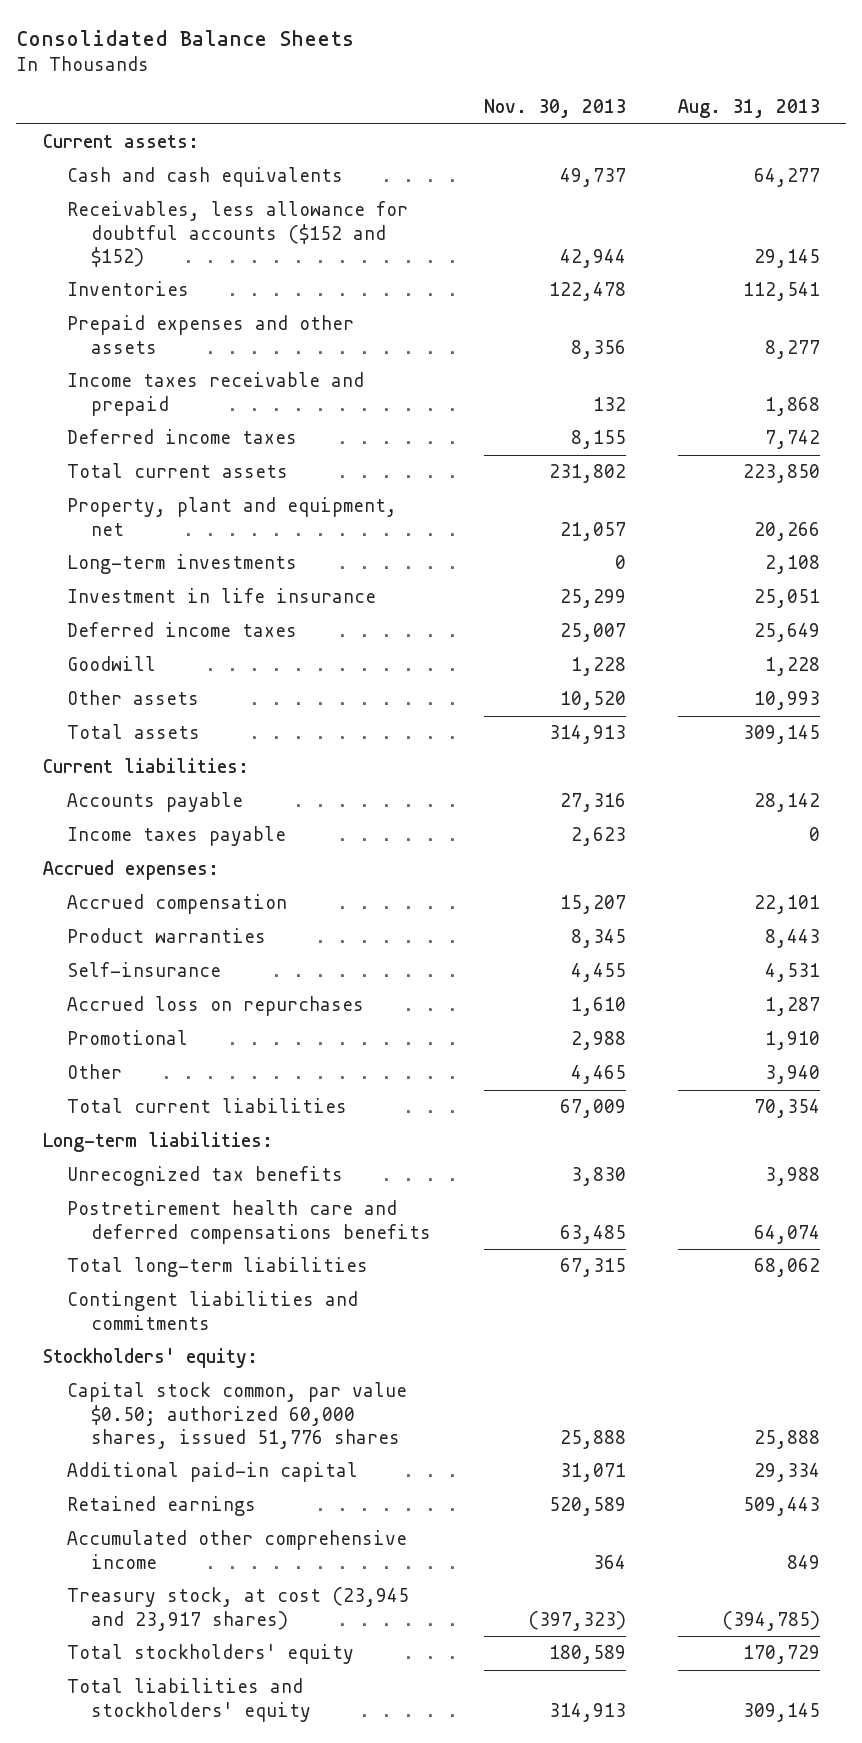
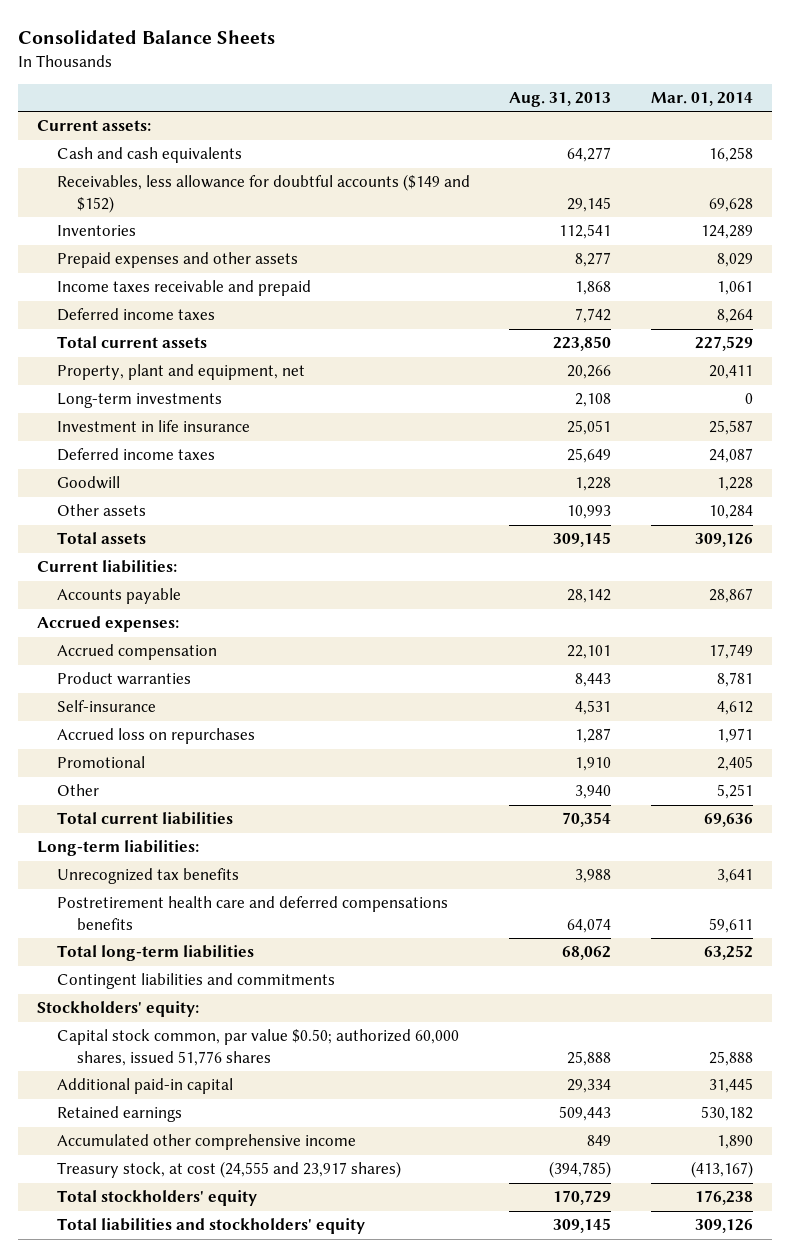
- | Nov. 30, 2013 | Aug. 31, 2013
+ | Aug. 31, 2013 | Mar. 01, 2014
- Receivables, less allowance for doubtful accounts ($152 and $152) | 42,944 | 29,145
+ Receivables, less allowance for doubtful accounts ($149 and $152) | 29,145 | 69,628
- Income taxes payable | 2,623 | 0
- Treasury stock, at cost (23,945 and 23,917 shares) | (397,323) | (394,785)
+ Treasury stock, at cost (24,555 and 23,917 shares) | (394,785) | (413,167)

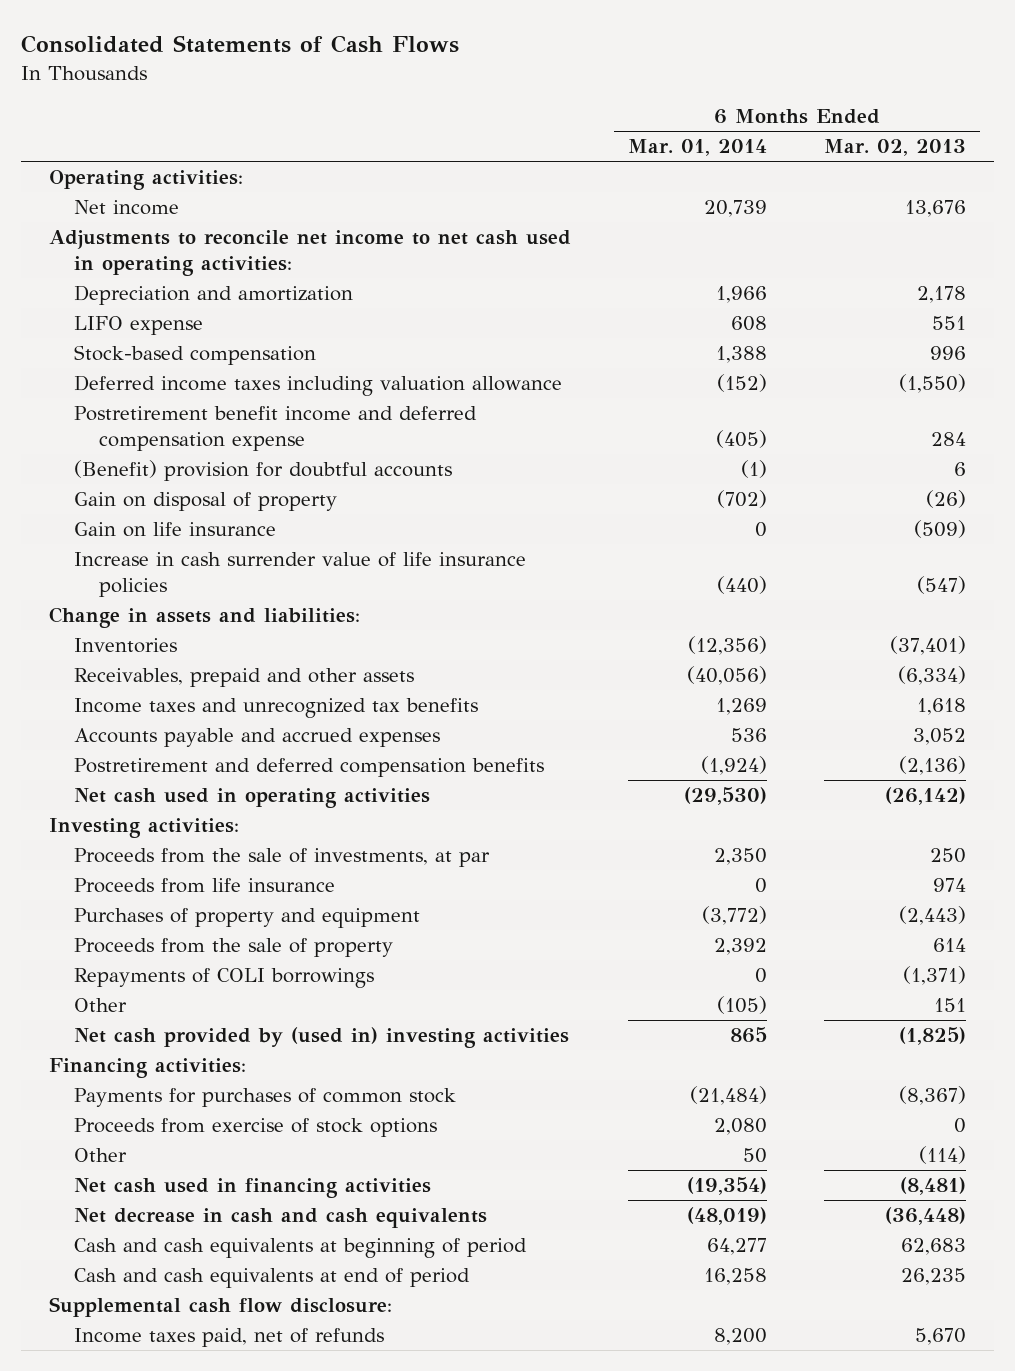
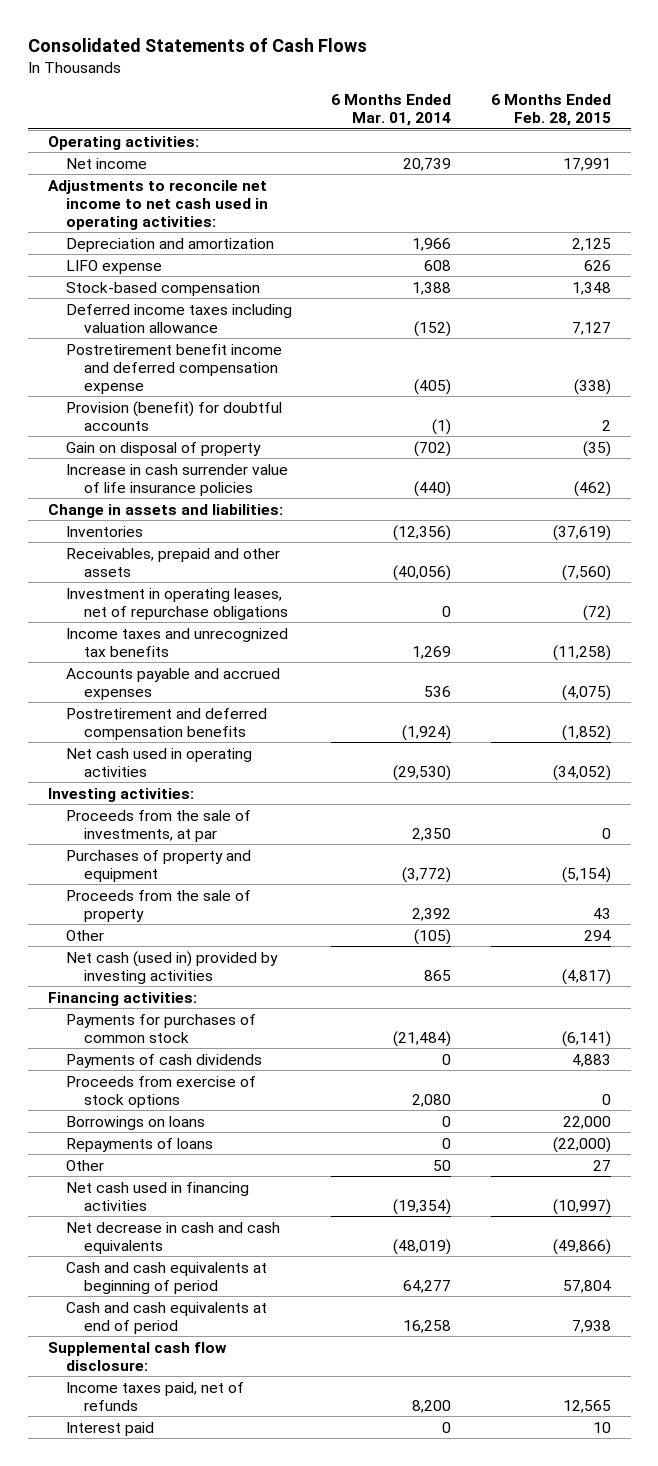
- | 6 Months Ended Mar. 01, 2014 | 6 Months Ended Mar. 02, 2013
+ | 6 Months Ended Mar. 01, 2014 | 6 Months Ended Feb. 28, 2015
- (Benefit) provision for doubtful accounts | (1) | 6
+ Provision (benefit) for doubtful accounts | (1) | 2
- Gain on life insurance | 0 | (509)
+ Investment in operating leases, net of repurchase obligations | 0 | (72)
- Proceeds from life insurance | 0 | 974
- Repayments of COLI borrowings | 0 | (1,371)
- Net cash provided by (used in) investing activities | 865 | (1,825)
+ Net cash (used in) provided by investing activities | 865 | (4,817)
+ Payments of cash dividends | 0 | 4,883
+ Borrowings on loans | 0 | 22,000
+ Repayments of loans | 0 | (22,000)
+ Interest paid | 0 | 10

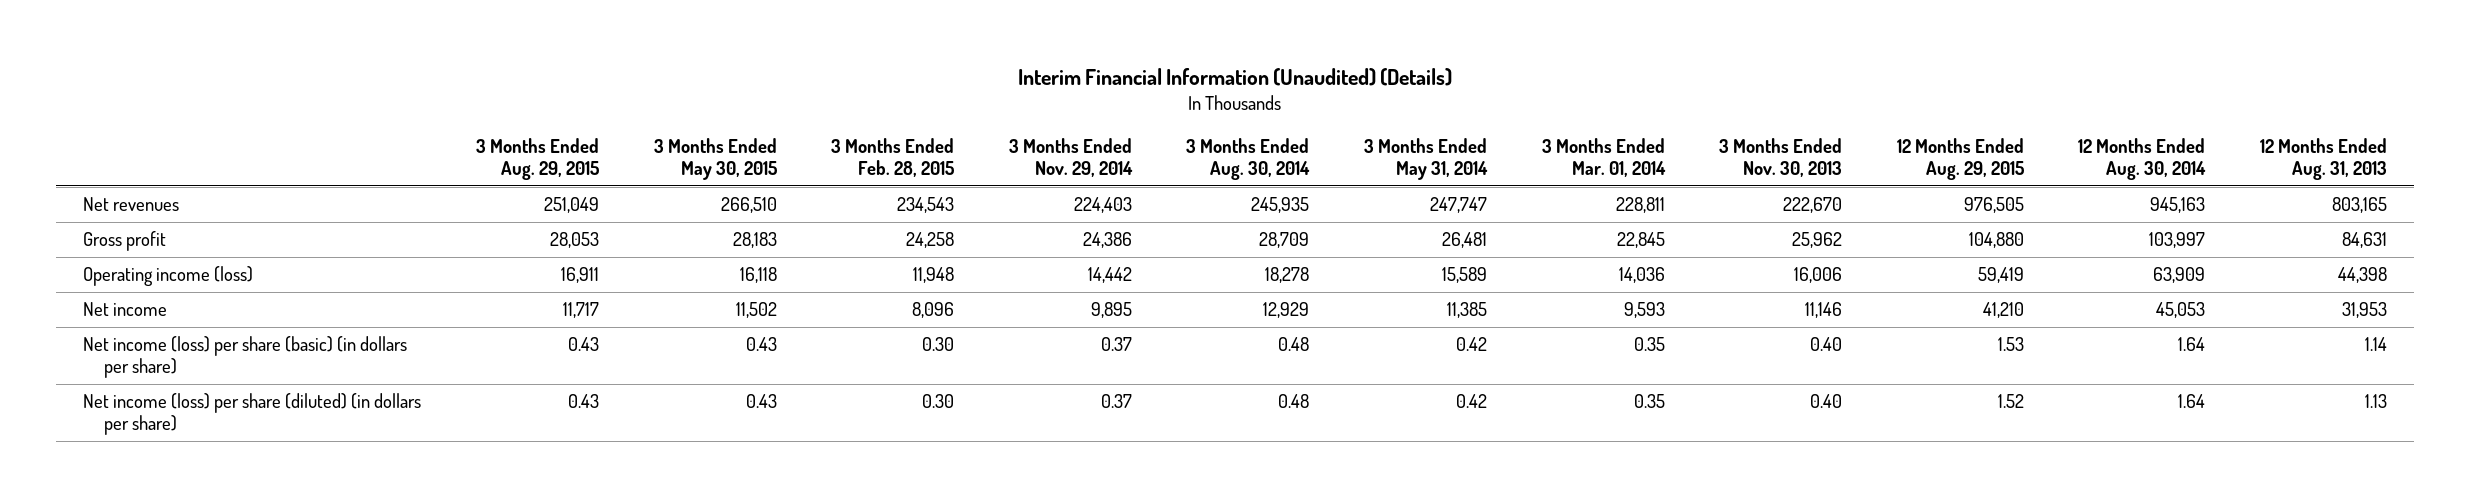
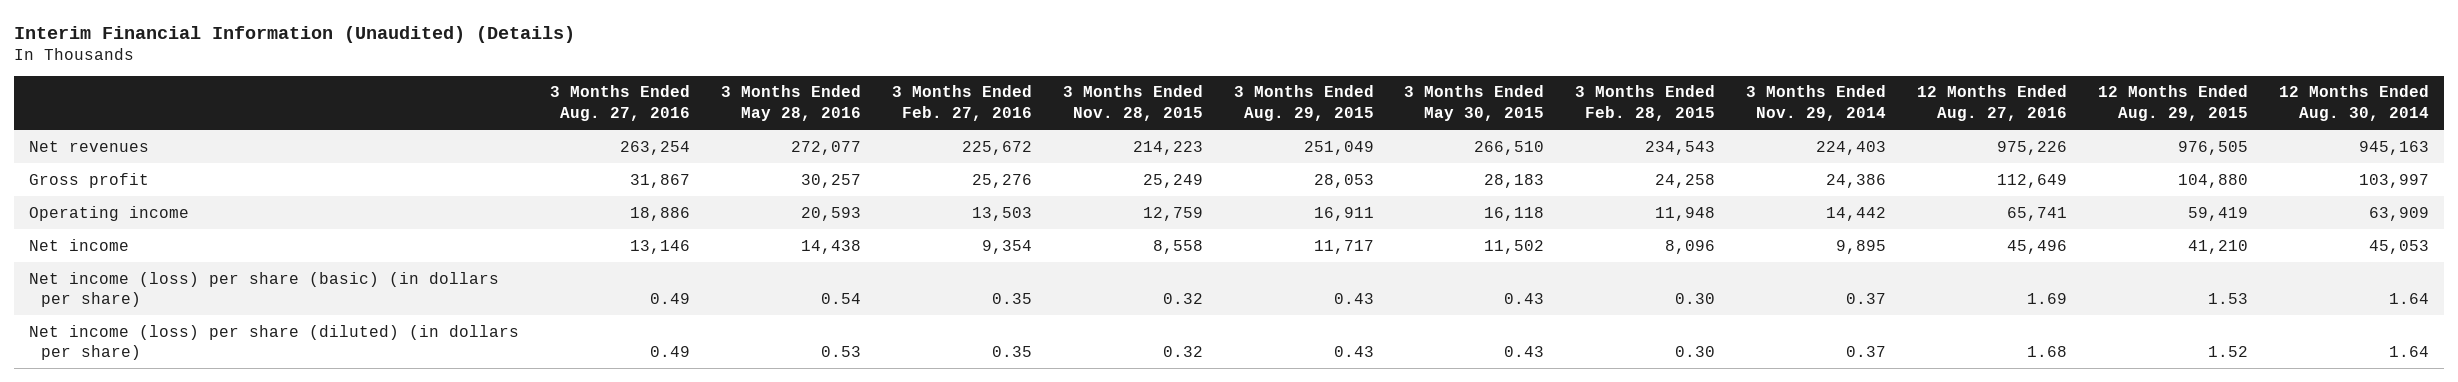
- | 3 Months Ended Aug. 29, 2015 | 3 Months Ended May 30, 2015 | 3 Months Ended Feb. 28, 2015 | 3 Months Ended Nov. 29, 2014 | 3 Months Ended Aug. 30, 2014 | 3 Months Ended May 31, 2014 | 3 Months Ended Mar. 01, 2014 | 3 Months Ended Nov. 30, 2013 | 12 Months Ended Aug. 29, 2015 | 12 Months Ended Aug. 30, 2014 | 12 Months Ended Aug. 31, 2013
+ | 3 Months Ended Aug. 27, 2016 | 3 Months Ended May 28, 2016 | 3 Months Ended Feb. 27, 2016 | 3 Months Ended Nov. 28, 2015 | 3 Months Ended Aug. 29, 2015 | 3 Months Ended May 30, 2015 | 3 Months Ended Feb. 28, 2015 | 3 Months Ended Nov. 29, 2014 | 12 Months Ended Aug. 27, 2016 | 12 Months Ended Aug. 29, 2015 | 12 Months Ended Aug. 30, 2014
- Operating income (loss) | 16,911 | 16,118 | 11,948 | 14,442 | 18,278 | 15,589 | 14,036 | 16,006 | 59,419 | 63,909 | 44,398
+ Operating income | 18,886 | 20,593 | 13,503 | 12,759 | 16,911 | 16,118 | 11,948 | 14,442 | 65,741 | 59,419 | 63,909

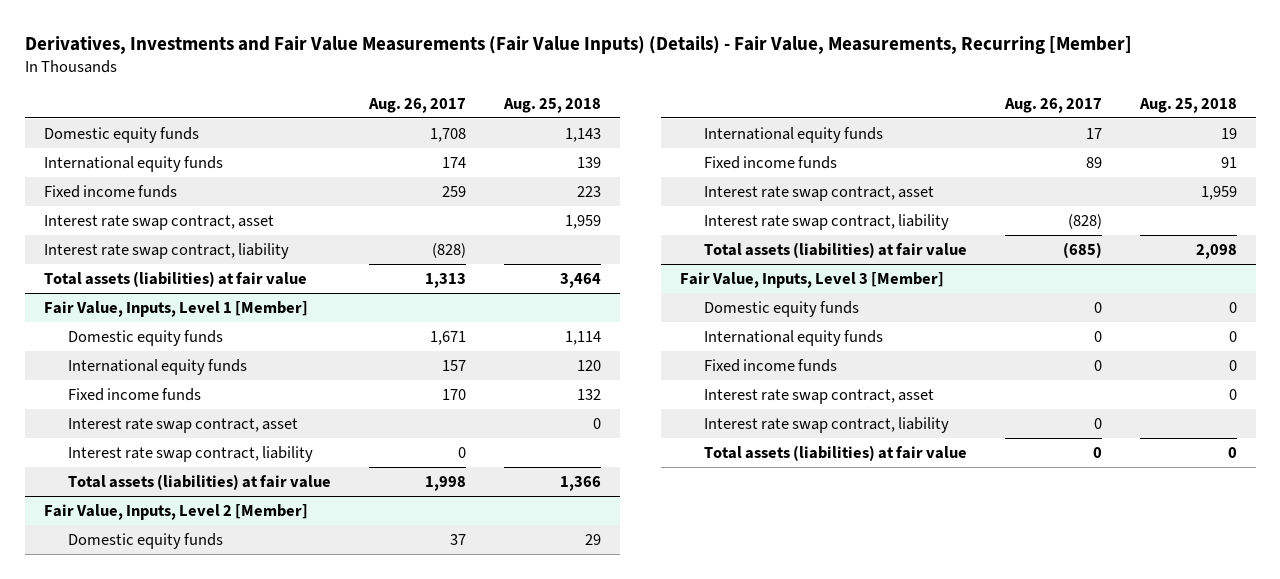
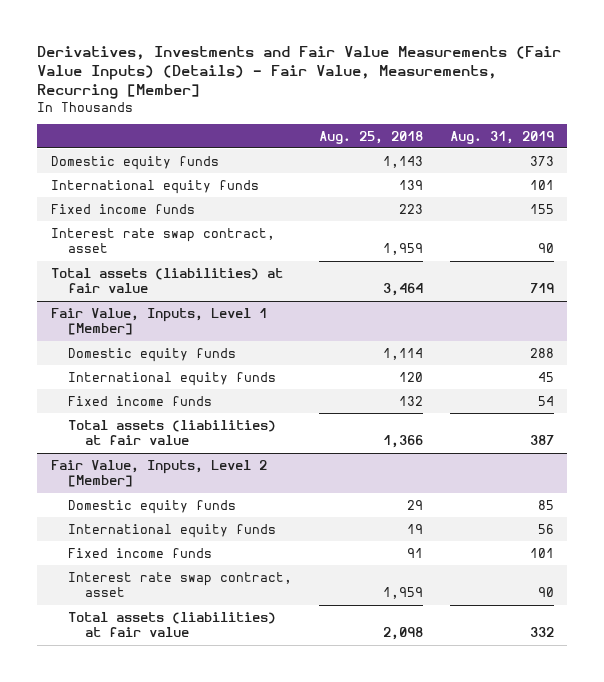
- | Aug. 26, 2017 | Aug. 25, 2018
+ | Aug. 25, 2018 | Aug. 31, 2019
- Interest rate swap contract, liability | (828) |
@ Fair Value, Inputs, Level 1 [Member]
- Interest rate swap contract, asset | | 0
- Interest rate swap contract, liability | 0 |
@ Fair Value, Inputs, Level 2 [Member]
- Interest rate swap contract, liability | (828) |
- Fair Value, Inputs, Level 3 [Member]
- Domestic equity funds | 0 | 0
- International equity funds | 0 | 0
- Fixed income funds | 0 | 0
- Interest rate swap contract, asset | | 0
- Interest rate swap contract, liability | 0 |
- Total assets (liabilities) at fair value | 0 | 0

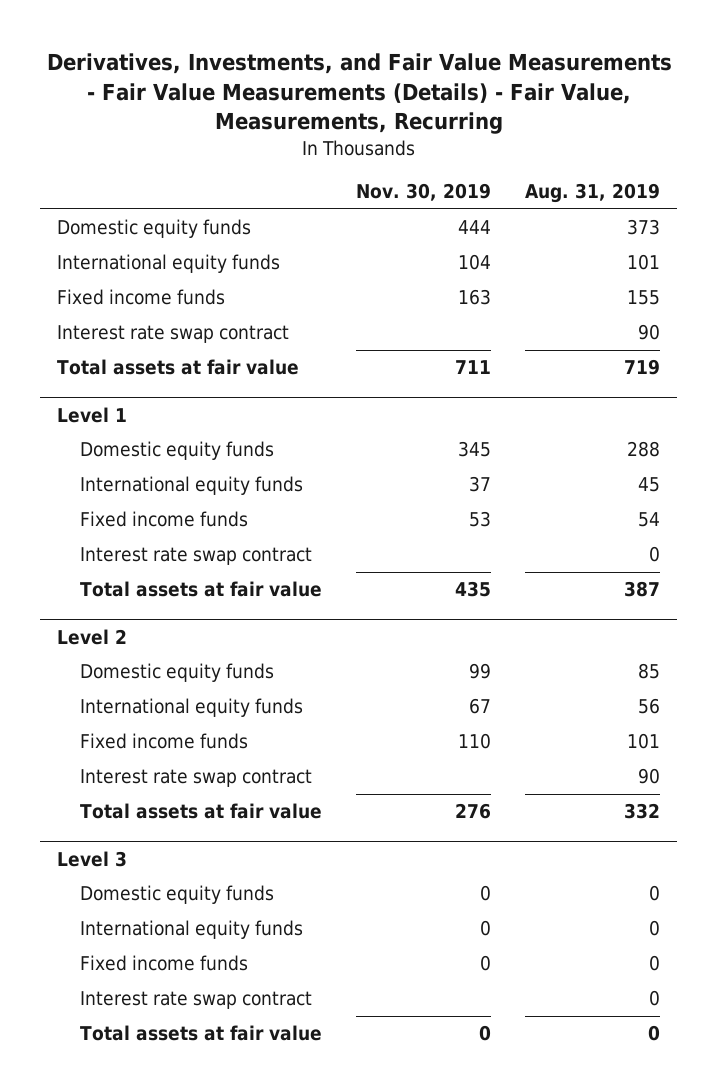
- Derivatives, Investments and Fair Value Measurements (Fair Value Inputs) (Details) - Fair Value, Measurements, Recurring [Member]
+ Derivatives, Investments, and Fair Value Measurements - Fair Value Measurements (Details) - Fair Value, Measurements, Recurring
- | Aug. 25, 2018 | Aug. 31, 2019
+ | Nov. 30, 2019 | Aug. 31, 2019
- Interest rate swap contract, asset | 1,959 | 90
- Total assets (liabilities) at fair value | 3,464 | 719
- Fair Value, Inputs, Level 1 [Member]
+ Interest rate swap contract | | 90
+ Total assets at fair value | 711 | 719
+ Level 1
- Total assets (liabilities) at fair value | 1,366 | 387
- Fair Value, Inputs, Level 2 [Member]
+ Interest rate swap contract | | 0
+ Total assets at fair value | 435 | 387
+ Level 2
- Interest rate swap contract, asset | 1,959 | 90
- Total assets (liabilities) at fair value | 2,098 | 332
+ Interest rate swap contract | | 90
+ Total assets at fair value | 276 | 332
+ Level 3
+ Domestic equity funds | 0 | 0
+ International equity funds | 0 | 0
+ Fixed income funds | 0 | 0
+ Interest rate swap contract | | 0
+ Total assets at fair value | 0 | 0

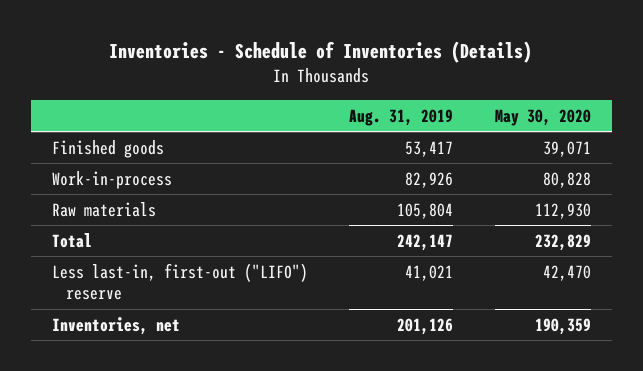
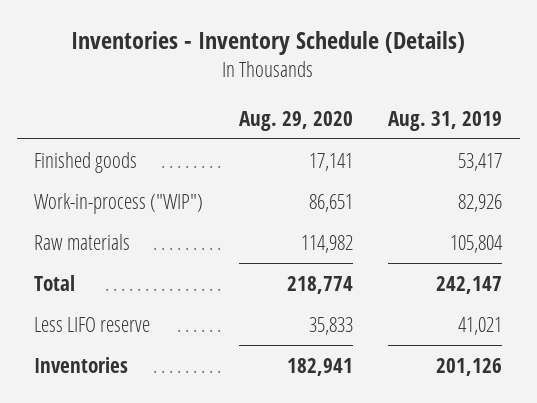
- Inventories - Schedule of Inventories (Details)
+ Inventories - Inventory Schedule (Details)
- | Aug. 31, 2019 | May 30, 2020
+ | Aug. 29, 2020 | Aug. 31, 2019
- Work-in-process | 82,926 | 80,828
+ Work-in-process ("WIP") | 86,651 | 82,926
- Less last-in, first-out ("LIFO") reserve | 41,021 | 42,470
- Inventories, net | 201,126 | 190,359
+ Less LIFO reserve | 35,833 | 41,021
+ Inventories | 182,941 | 201,126

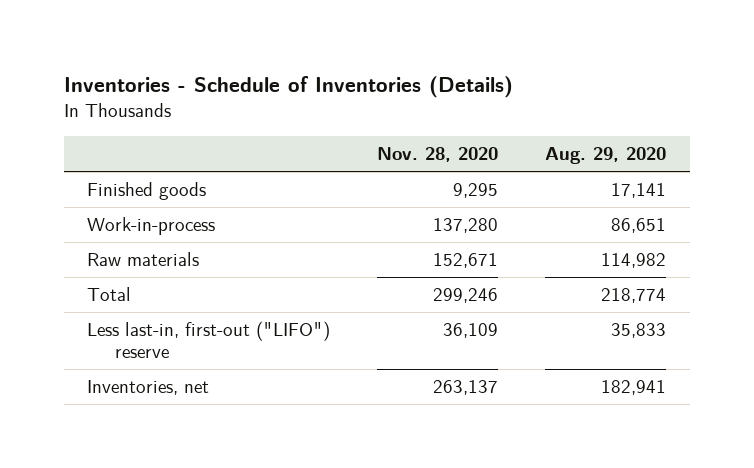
- Inventories - Inventory Schedule (Details)
+ Inventories - Schedule of Inventories (Details)
- | Aug. 29, 2020 | Aug. 31, 2019
+ | Nov. 28, 2020 | Aug. 29, 2020
- Work-in-process ("WIP") | 86,651 | 82,926
+ Work-in-process | 137,280 | 86,651
- Less LIFO reserve | 35,833 | 41,021
- Inventories | 182,941 | 201,126
+ Less last-in, first-out ("LIFO") reserve | 36,109 | 35,833
+ Inventories, net | 263,137 | 182,941

